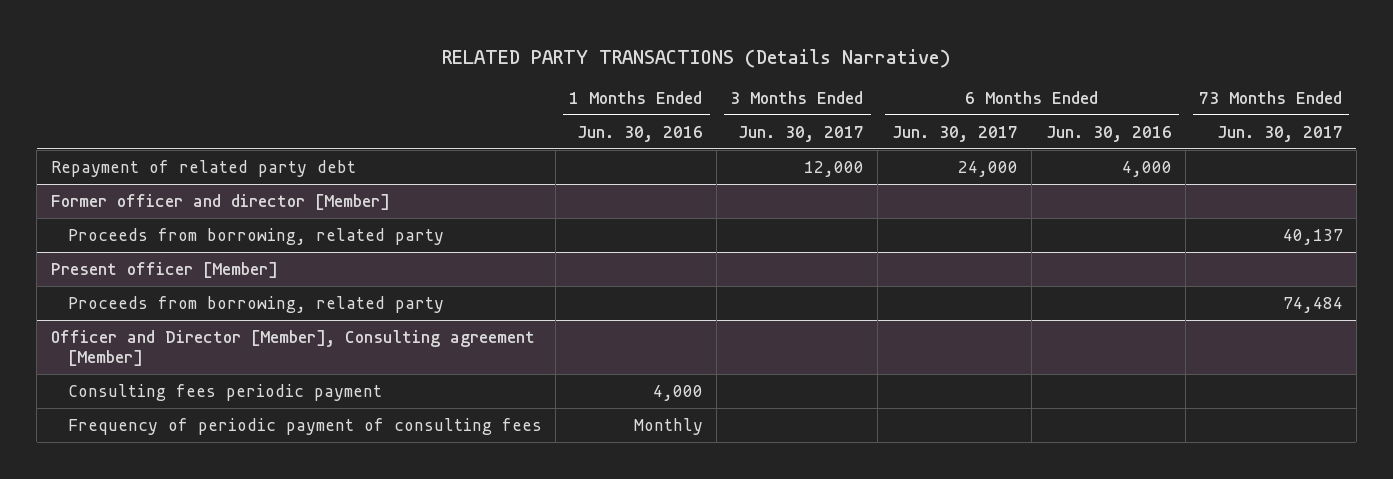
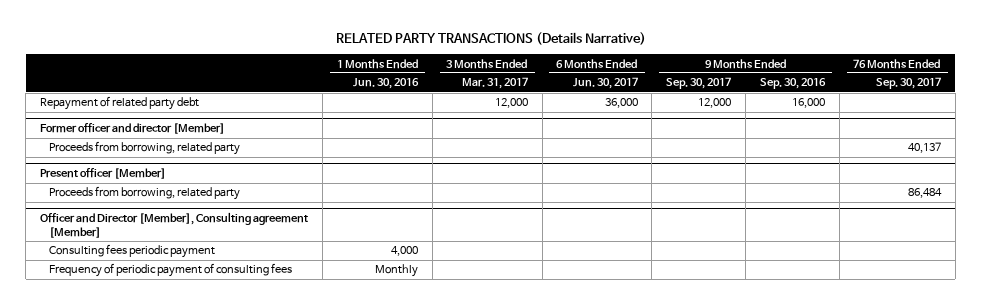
- | 1 Months Ended Jun. 30, 2016 | 3 Months Ended Jun. 30, 2017 | 6 Months Ended Jun. 30, 2017 | 6 Months Ended Jun. 30, 2016 | 73 Months Ended Jun. 30, 2017
+ | 1 Months Ended Jun. 30, 2016 | 3 Months Ended Mar. 31, 2017 | 6 Months Ended Jun. 30, 2017 | 9 Months Ended Sep. 30, 2017 | 9 Months Ended Sep. 30, 2016 | 76 Months Ended Sep. 30, 2017
- Repayment of related party debt | | 12,000 | 24,000 | 4,000 |
+ Repayment of related party debt | | 12,000 | 36,000 | 12,000 | 16,000 |

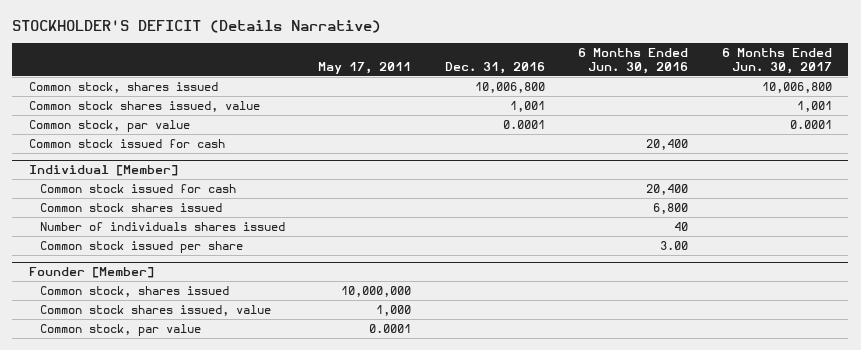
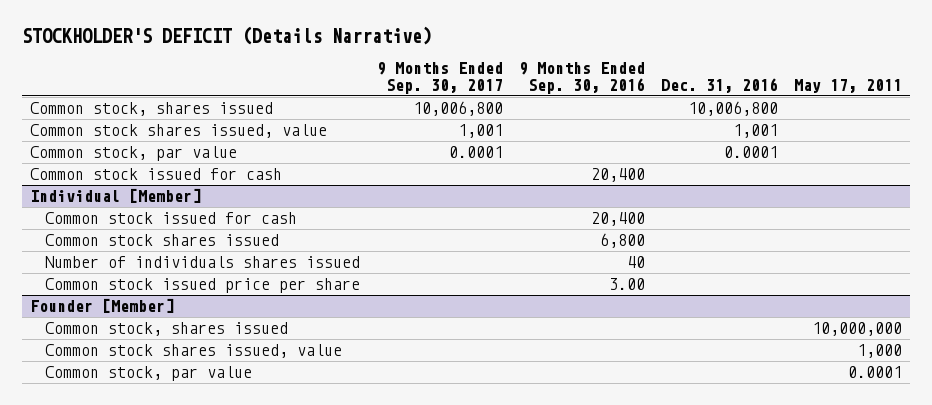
- | May 17, 2011 | Dec. 31, 2016 | 6 Months Ended Jun. 30, 2016 | 6 Months Ended Jun. 30, 2017
+ | 9 Months Ended Sep. 30, 2017 | 9 Months Ended Sep. 30, 2016 | Dec. 31, 2016 | May 17, 2011
@ Individual [Member]
- Common stock issued per share | | | 3.00 |
+ Common stock issued price per share | | 3.00 | |

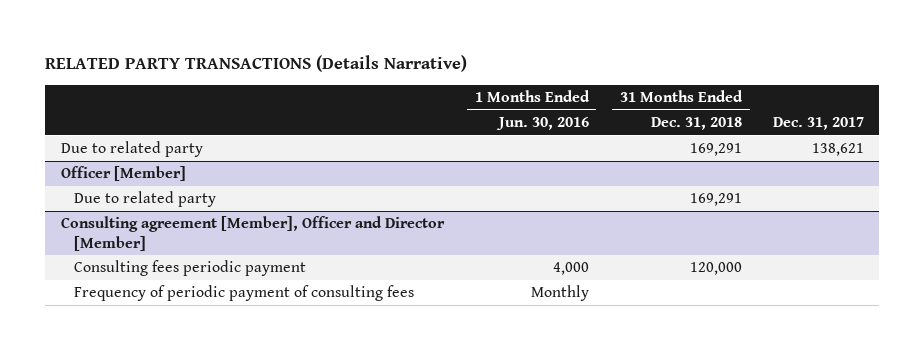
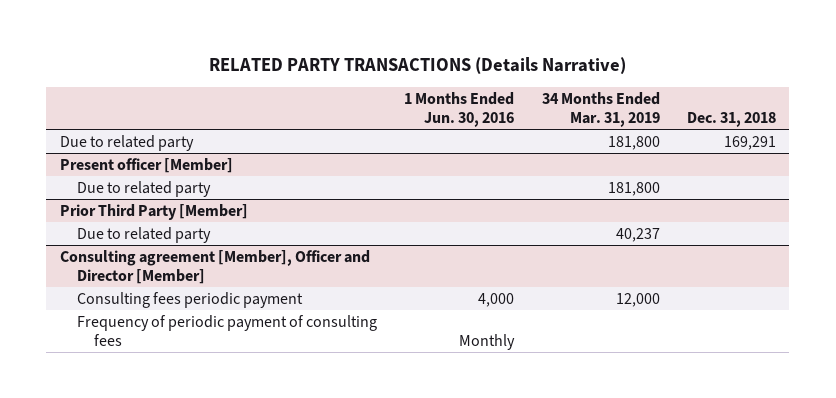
- | 1 Months Ended Jun. 30, 2016 | 31 Months Ended Dec. 31, 2018 | Dec. 31, 2017
+ | 1 Months Ended Jun. 30, 2016 | 34 Months Ended Mar. 31, 2019 | Dec. 31, 2018
- Officer [Member]
+ Present officer [Member]
+ Prior Third Party [Member]
+ Due to related party | | 40,237 |

